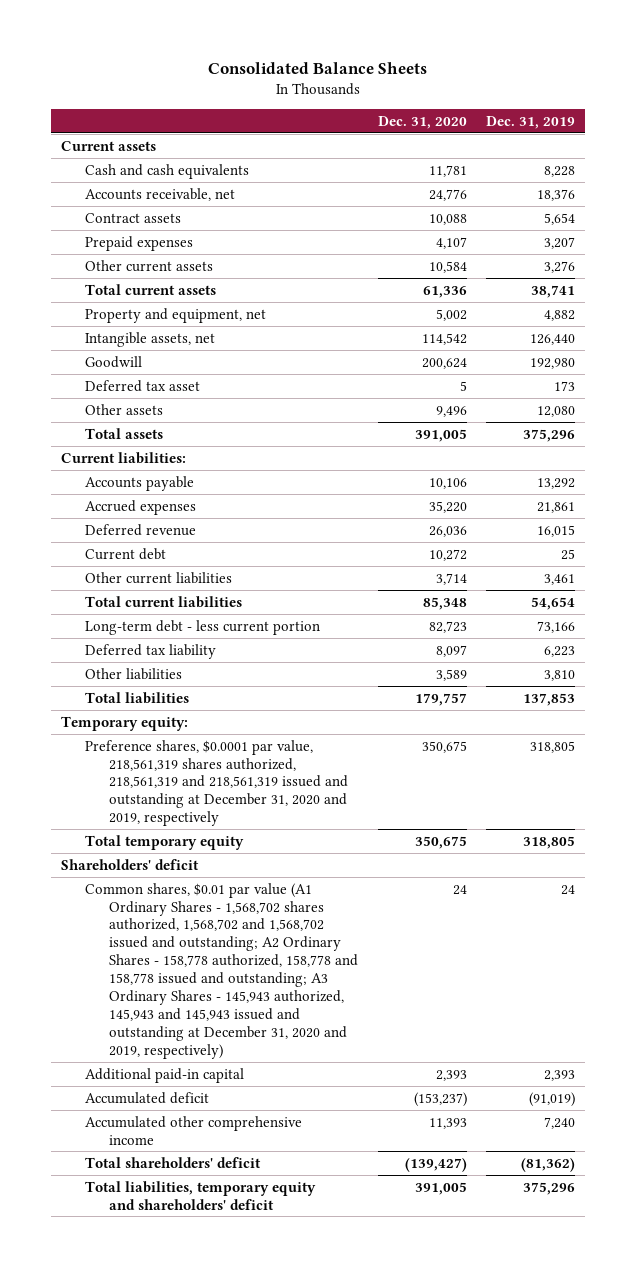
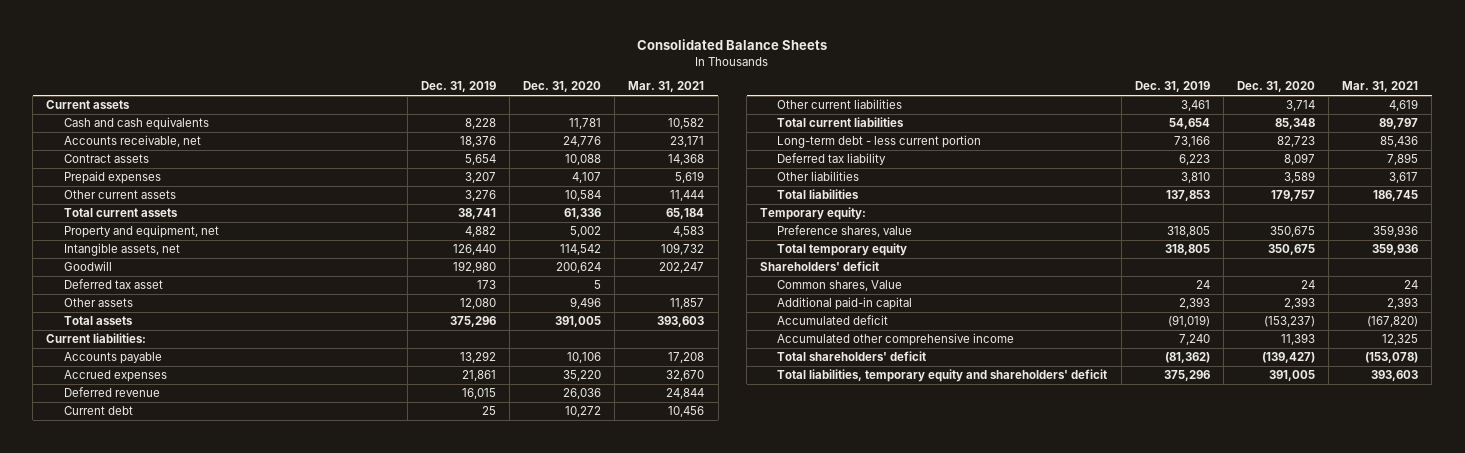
- | Dec. 31, 2020 | Dec. 31, 2019
+ | Dec. 31, 2019 | Dec. 31, 2020 | Mar. 31, 2021
- Preference shares, $0.0001 par value, 218,561,319 shares authorized, 218,561,319 and 218,561,319 issued and outstanding at December 31, 2020 and 2019, respectively | 350,675 | 318,805
+ Preference shares, value | 318,805 | 350,675 | 359,936
- Common shares, $0.01 par value (A1 Ordinary Shares - 1,568,702 shares authorized, 1,568,702 and 1,568,702 issued and outstanding; A2 Ordinary Shares - 158,778 authorized, 158,778 and 158,778 issued and outstanding; A3 Ordinary Shares - 145,943 authorized, 145,943 and 145,943 issued and outstanding at December 31, 2020 and 2019, respectively) | 24 | 24
+ Common shares, Value | 24 | 24 | 24

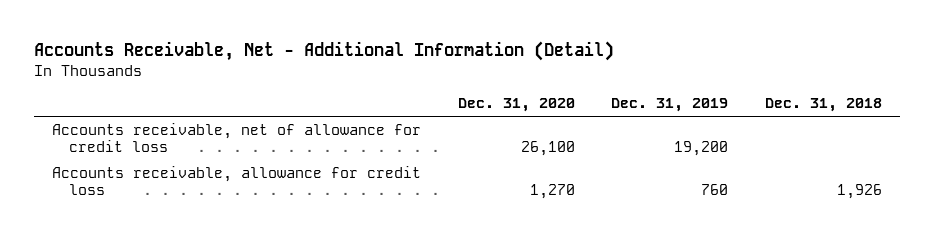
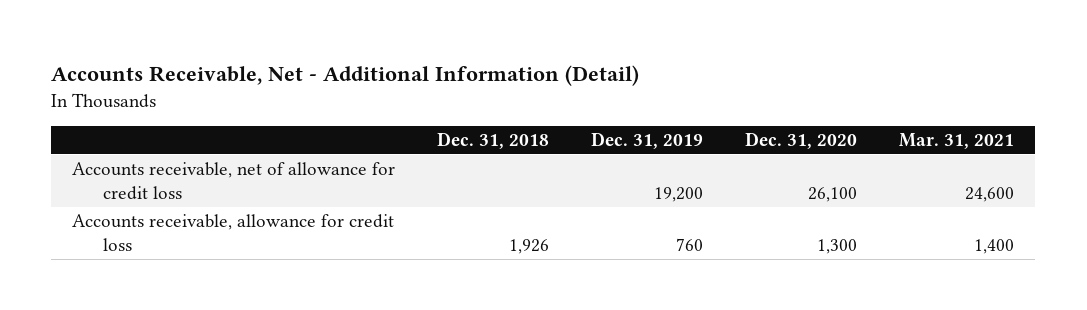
- | Dec. 31, 2020 | Dec. 31, 2019 | Dec. 31, 2018
+ | Dec. 31, 2018 | Dec. 31, 2019 | Dec. 31, 2020 | Mar. 31, 2021
- Accounts receivable, allowance for credit loss | 1,270 | 760 | 1,926
+ Accounts receivable, allowance for credit loss | 1,926 | 760 | 1,300 | 1,400

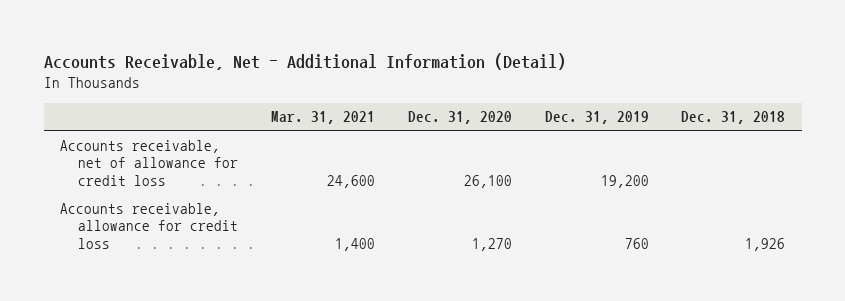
- | Dec. 31, 2018 | Dec. 31, 2019 | Dec. 31, 2020 | Mar. 31, 2021
+ | Mar. 31, 2021 | Dec. 31, 2020 | Dec. 31, 2019 | Dec. 31, 2018
- Accounts receivable, allowance for credit loss | 1,926 | 760 | 1,300 | 1,400
+ Accounts receivable, allowance for credit loss | 1,400 | 1,270 | 760 | 1,926

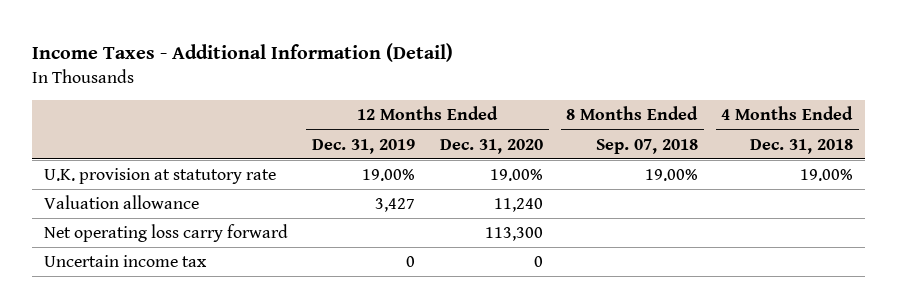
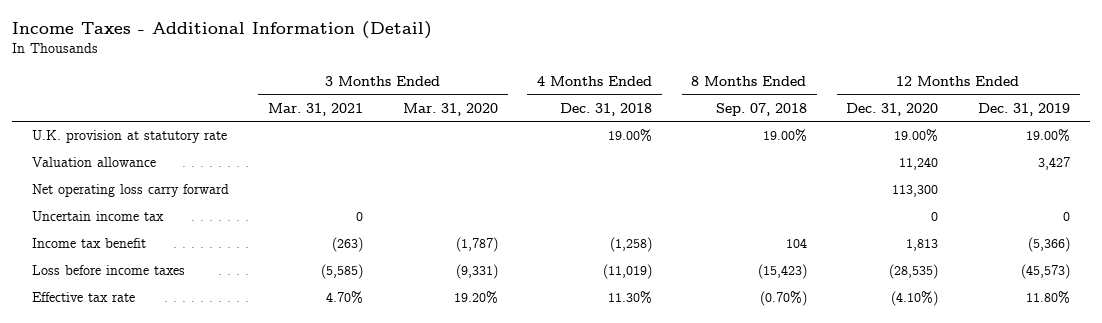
- | 12 Months Ended Dec. 31, 2019 | 12 Months Ended Dec. 31, 2020 | 8 Months Ended Sep. 07, 2018 | 4 Months Ended Dec. 31, 2018
+ | 3 Months Ended Mar. 31, 2021 | 3 Months Ended Mar. 31, 2020 | 4 Months Ended Dec. 31, 2018 | 8 Months Ended Sep. 07, 2018 | 12 Months Ended Dec. 31, 2020 | 12 Months Ended Dec. 31, 2019
+ Income tax benefit | (263) | (1,787) | (1,258) | 104 | 1,813 | (5,366)
+ Loss before income taxes | (5,585) | (9,331) | (11,019) | (15,423) | (28,535) | (45,573)
+ Effective tax rate | 4.70% | 19.20% | 11.30% | (0.70%) | (4.10%) | 11.80%

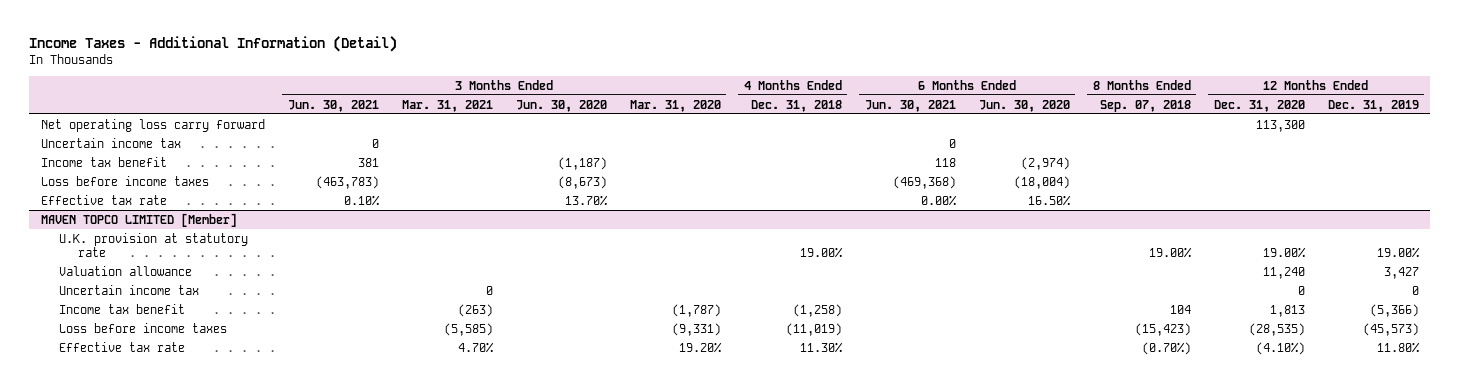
- | 3 Months Ended Mar. 31, 2021 | 3 Months Ended Mar. 31, 2020 | 4 Months Ended Dec. 31, 2018 | 8 Months Ended Sep. 07, 2018 | 12 Months Ended Dec. 31, 2020 | 12 Months Ended Dec. 31, 2019
+ | 3 Months Ended Jun. 30, 2021 | 3 Months Ended Mar. 31, 2021 | 3 Months Ended Jun. 30, 2020 | 3 Months Ended Mar. 31, 2020 | 4 Months Ended Dec. 31, 2018 | 6 Months Ended Jun. 30, 2021 | 6 Months Ended Jun. 30, 2020 | 8 Months Ended Sep. 07, 2018 | 12 Months Ended Dec. 31, 2020 | 12 Months Ended Dec. 31, 2019
moved up: Net operating loss carry forward | | | | | | | | | 113,300 |
+ Uncertain income tax | 0 | | | | | 0 | | | |
+ Income tax benefit | 381 | | (1,187) | | | 118 | (2,974) | | |
+ Loss before income taxes | (463,783) | | (8,673) | | | (469,368) | (18,004) | | |
+ Effective tax rate | 0.10% | | 13.70% | | | 0.00% | 16.50% | | |
+ MAVEN TOPCO LIMITED [Member]

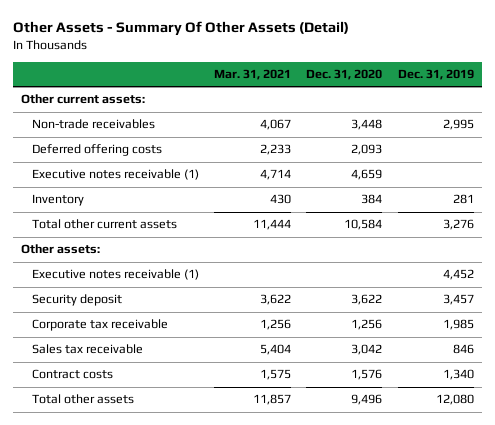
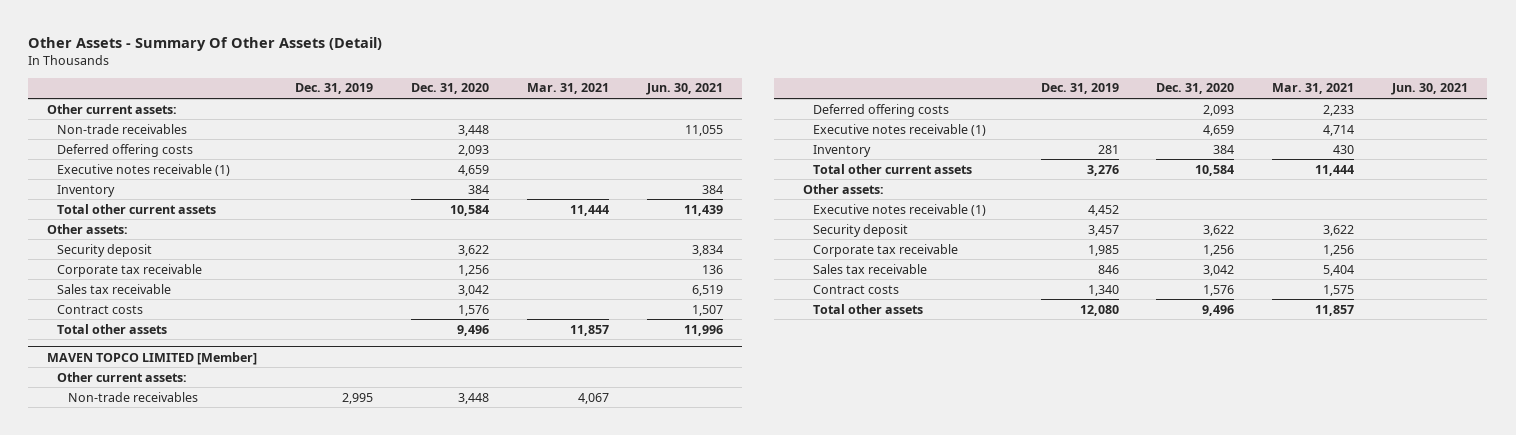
- | Mar. 31, 2021 | Dec. 31, 2020 | Dec. 31, 2019
+ | Dec. 31, 2019 | Dec. 31, 2020 | Mar. 31, 2021 | Jun. 30, 2021
+ Non-trade receivables | | 3,448 | | 11,055
+ Deferred offering costs | | 2,093 | |
+ Executive notes receivable (1) | | 4,659 | |
+ Inventory | | 384 | | 384
+ Total other current assets | | 10,584 | 11,444 | 11,439
+ Other assets:
+ Security deposit | | 3,622 | | 3,834
+ Corporate tax receivable | | 1,256 | | 136
+ Sales tax receivable | | 3,042 | | 6,519
+ Contract costs | | 1,576 | | 1,507
+ Total other assets | | 9,496 | 11,857 | 11,996
+ MAVEN TOPCO LIMITED [Member]
+ Other current assets:

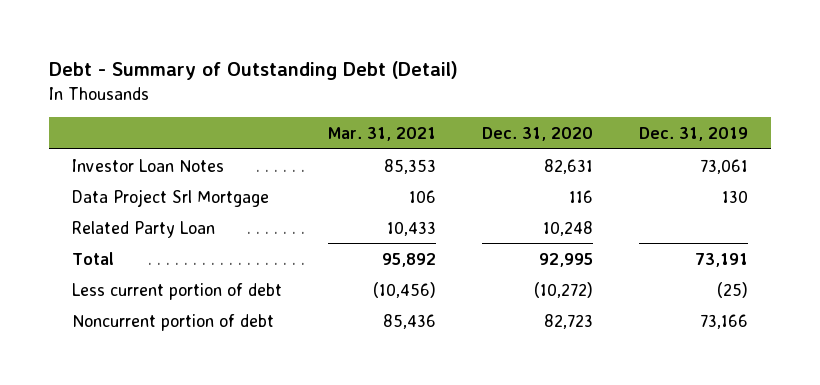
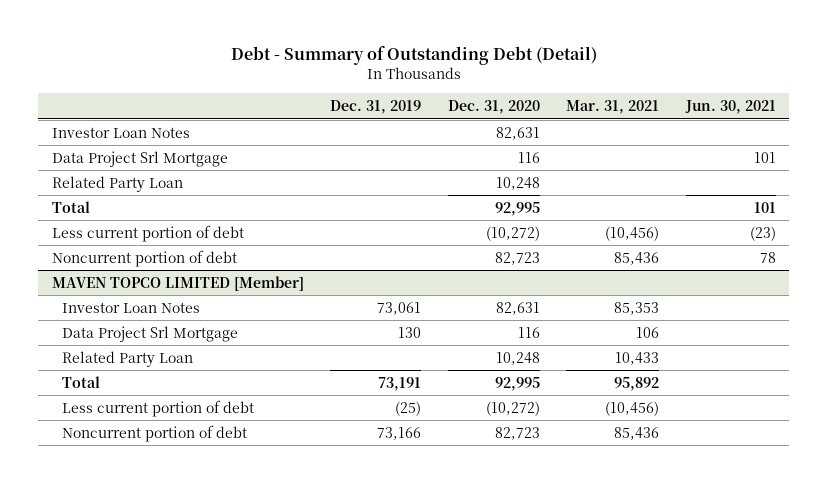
- | Mar. 31, 2021 | Dec. 31, 2020 | Dec. 31, 2019
+ | Dec. 31, 2019 | Dec. 31, 2020 | Mar. 31, 2021 | Jun. 30, 2021
+ Investor Loan Notes | | 82,631 | |
+ Data Project Srl Mortgage | | 116 | | 101
+ Related Party Loan | | 10,248 | |
+ Total | | 92,995 | | 101
+ Less current portion of debt | | (10,272) | (10,456) | (23)
+ Noncurrent portion of debt | | 82,723 | 85,436 | 78
+ MAVEN TOPCO LIMITED [Member]

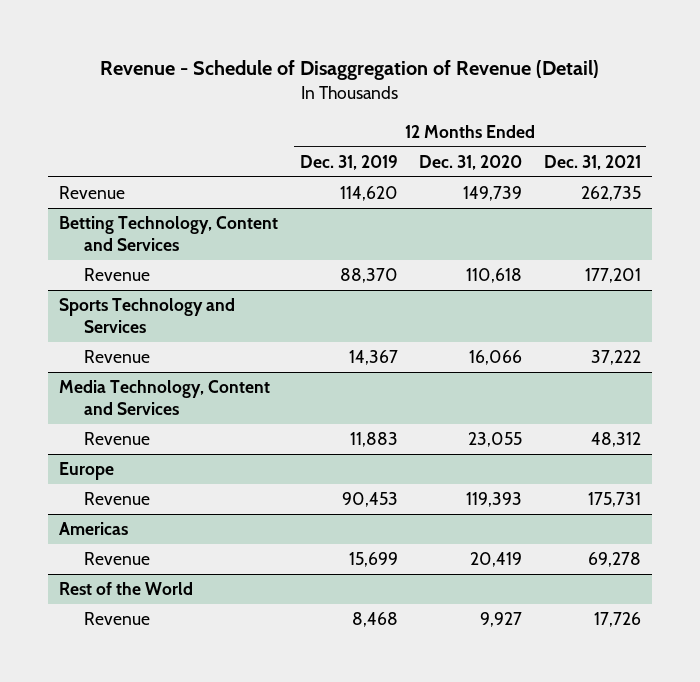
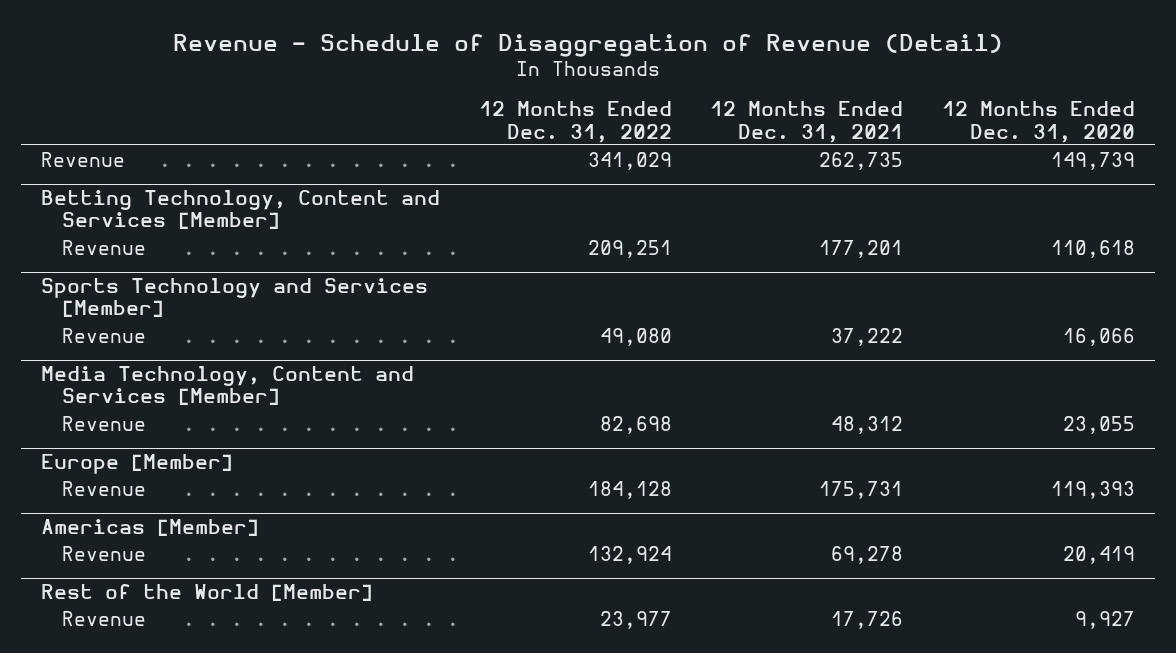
- | 12 Months Ended Dec. 31, 2019 | 12 Months Ended Dec. 31, 2020 | 12 Months Ended Dec. 31, 2021
+ | 12 Months Ended Dec. 31, 2022 | 12 Months Ended Dec. 31, 2021 | 12 Months Ended Dec. 31, 2020
- Betting Technology, Content and Services
+ Betting Technology, Content and Services [Member]
- Sports Technology and Services
+ Sports Technology and Services [Member]
- Media Technology, Content and Services
+ Media Technology, Content and Services [Member]
- Europe
+ Europe [Member]
- Americas
+ Americas [Member]
- Rest of the World
+ Rest of the World [Member]

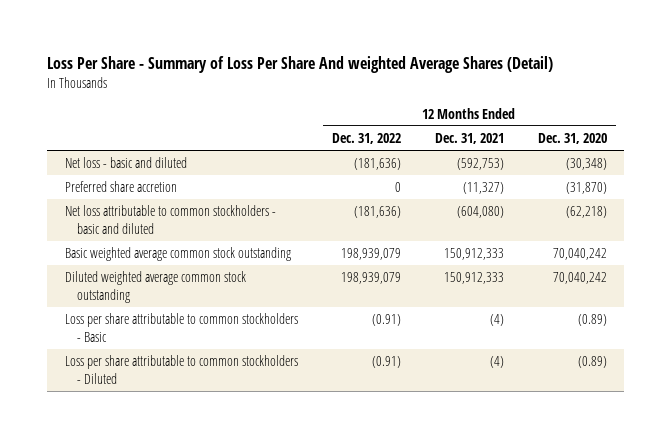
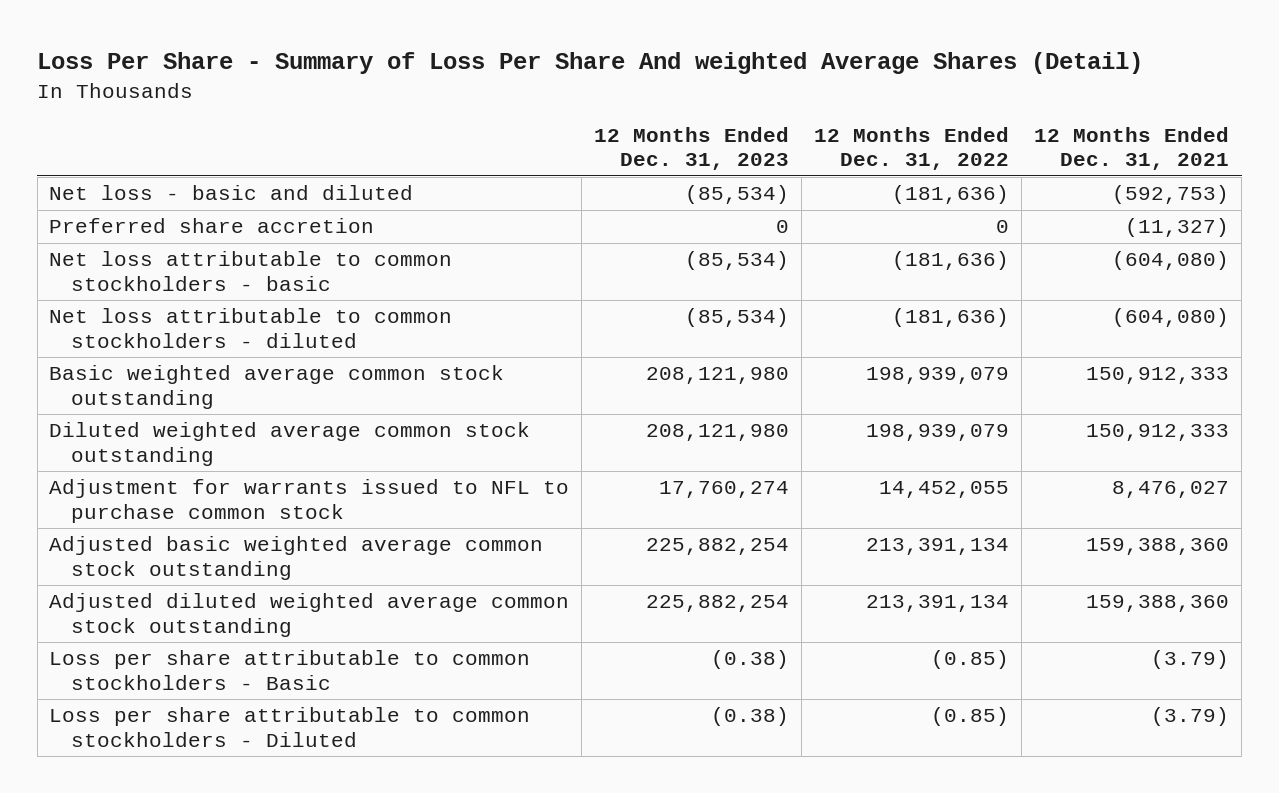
- | 12 Months Ended Dec. 31, 2022 | 12 Months Ended Dec. 31, 2021 | 12 Months Ended Dec. 31, 2020
+ | 12 Months Ended Dec. 31, 2023 | 12 Months Ended Dec. 31, 2022 | 12 Months Ended Dec. 31, 2021
- Net loss attributable to common stockholders - basic and diluted | (181,636) | (604,080) | (62,218)
+ Net loss attributable to common stockholders - basic | (85,534) | (181,636) | (604,080)
+ Net loss attributable to common stockholders - diluted | (85,534) | (181,636) | (604,080)
- Loss per share attributable to common stockholders - Basic | (0.91) | (4) | (0.89)
- Loss per share attributable to common stockholders - Diluted | (0.91) | (4) | (0.89)
+ Adjustment for warrants issued to NFL to purchase common stock | 17,760,274 | 14,452,055 | 8,476,027
+ Adjusted basic weighted average common stock outstanding | 225,882,254 | 213,391,134 | 159,388,360
+ Adjusted diluted weighted average common stock outstanding | 225,882,254 | 213,391,134 | 159,388,360
+ Loss per share attributable to common stockholders - Basic | (0.38) | (0.85) | (3.79)
+ Loss per share attributable to common stockholders - Diluted | (0.38) | (0.85) | (3.79)

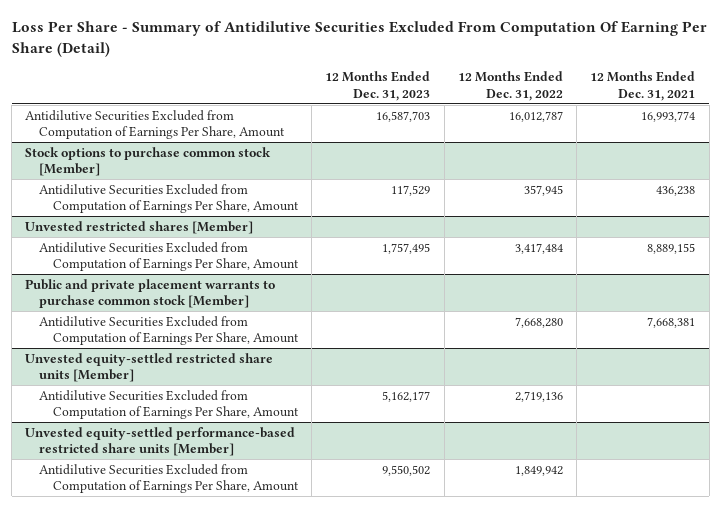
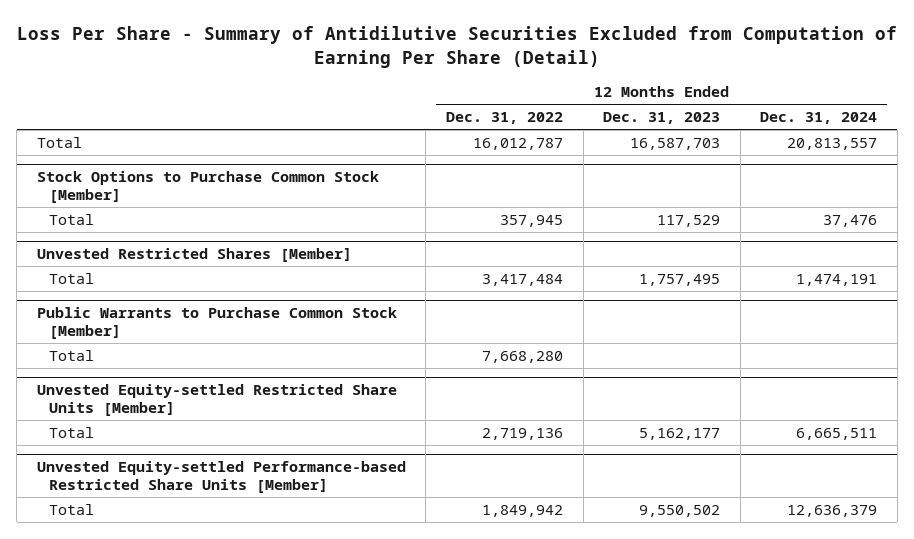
- Loss Per Share - Summary of Antidilutive Securities Excluded From Computation Of Earning Per Share (Detail)
+ Loss Per Share - Summary of Antidilutive Securities Excluded from Computation of Earning Per Share (Detail)
- | 12 Months Ended Dec. 31, 2023 | 12 Months Ended Dec. 31, 2022 | 12 Months Ended Dec. 31, 2021
+ | 12 Months Ended Dec. 31, 2022 | 12 Months Ended Dec. 31, 2023 | 12 Months Ended Dec. 31, 2024
- Antidilutive Securities Excluded from Computation of Earnings Per Share, Amount | 16,587,703 | 16,012,787 | 16,993,774
- Stock options to purchase common stock [Member]
- Antidilutive Securities Excluded from Computation of Earnings Per Share, Amount | 117,529 | 357,945 | 436,238
- Unvested restricted shares [Member]
- Antidilutive Securities Excluded from Computation of Earnings Per Share, Amount | 1,757,495 | 3,417,484 | 8,889,155
- Public and private placement warrants to purchase common stock [Member]
- Antidilutive Securities Excluded from Computation of Earnings Per Share, Amount | | 7,668,280 | 7,668,381
- Unvested equity-settled restricted share units [Member]
- Antidilutive Securities Excluded from Computation of Earnings Per Share, Amount | 5,162,177 | 2,719,136 |
- Unvested equity-settled performance-based restricted share units [Member]
- Antidilutive Securities Excluded from Computation of Earnings Per Share, Amount | 9,550,502 | 1,849,942 |
+ Total | 16,012,787 | 16,587,703 | 20,813,557
+ Stock Options to Purchase Common Stock [Member]
+ Total | 357,945 | 117,529 | 37,476
+ Unvested Restricted Shares [Member]
+ Total | 3,417,484 | 1,757,495 | 1,474,191
+ Public Warrants to Purchase Common Stock [Member]
+ Total | 7,668,280 | |
+ Unvested Equity-settled Restricted Share Units [Member]
+ Total | 2,719,136 | 5,162,177 | 6,665,511
+ Unvested Equity-settled Performance-based Restricted Share Units [Member]
+ Total | 1,849,942 | 9,550,502 | 12,636,379

